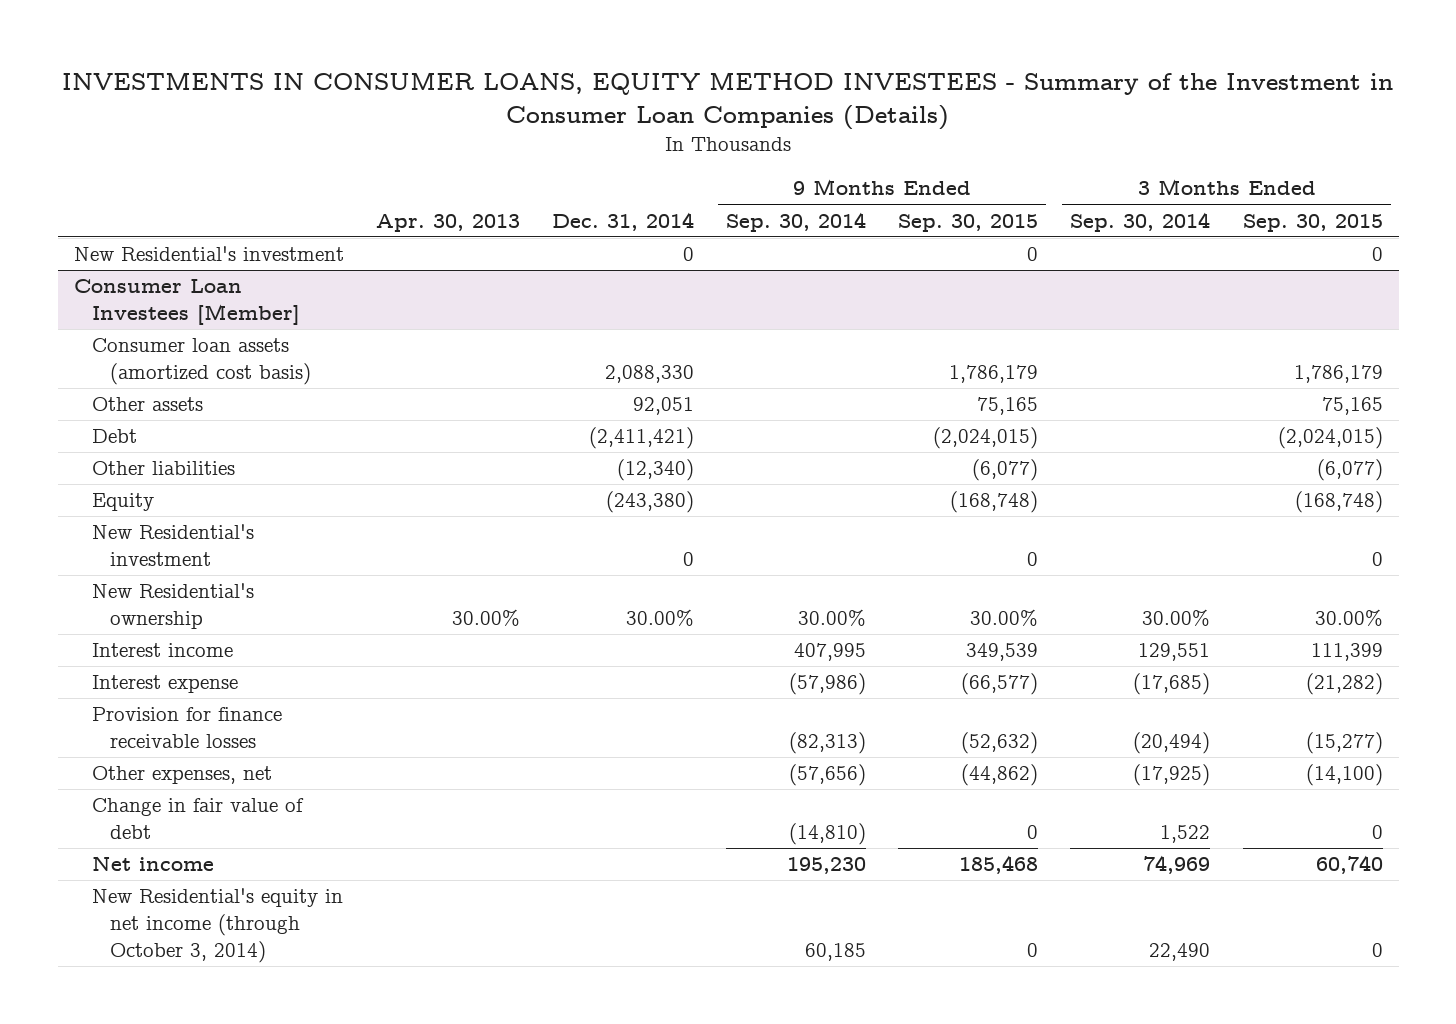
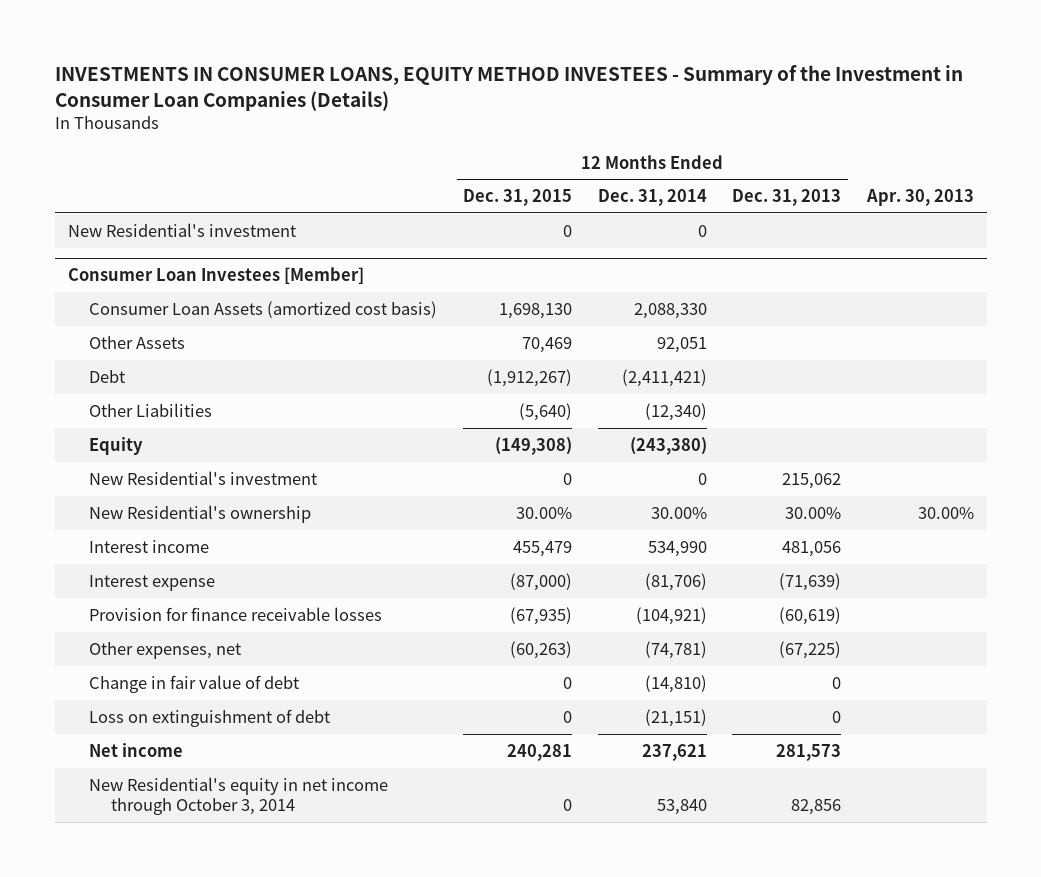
- | Apr. 30, 2013 | Dec. 31, 2014 | 9 Months Ended Sep. 30, 2014 | 9 Months Ended Sep. 30, 2015 | 3 Months Ended Sep. 30, 2014 | 3 Months Ended Sep. 30, 2015
+ | 12 Months Ended Dec. 31, 2015 | 12 Months Ended Dec. 31, 2014 | 12 Months Ended Dec. 31, 2013 | Apr. 30, 2013
@ Consumer Loan Investees [Member]
- Consumer loan assets (amortized cost basis) | | 2,088,330 | | 1,786,179 | | 1,786,179
- Other assets | | 92,051 | | 75,165 | | 75,165
+ Consumer Loan Assets (amortized cost basis) | 1,698,130 | 2,088,330 | |
+ Other Assets | 70,469 | 92,051 | |
- Other liabilities | | (12,340) | | (6,077) | | (6,077)
+ Other Liabilities | (5,640) | (12,340) | |
+ Loss on extinguishment of debt | 0 | (21,151) | 0 |
- New Residential's equity in net income (through October 3, 2014) | | | 60,185 | 0 | 22,490 | 0
+ New Residential's equity in net income through October 3, 2014 | 0 | 53,840 | 82,856 |

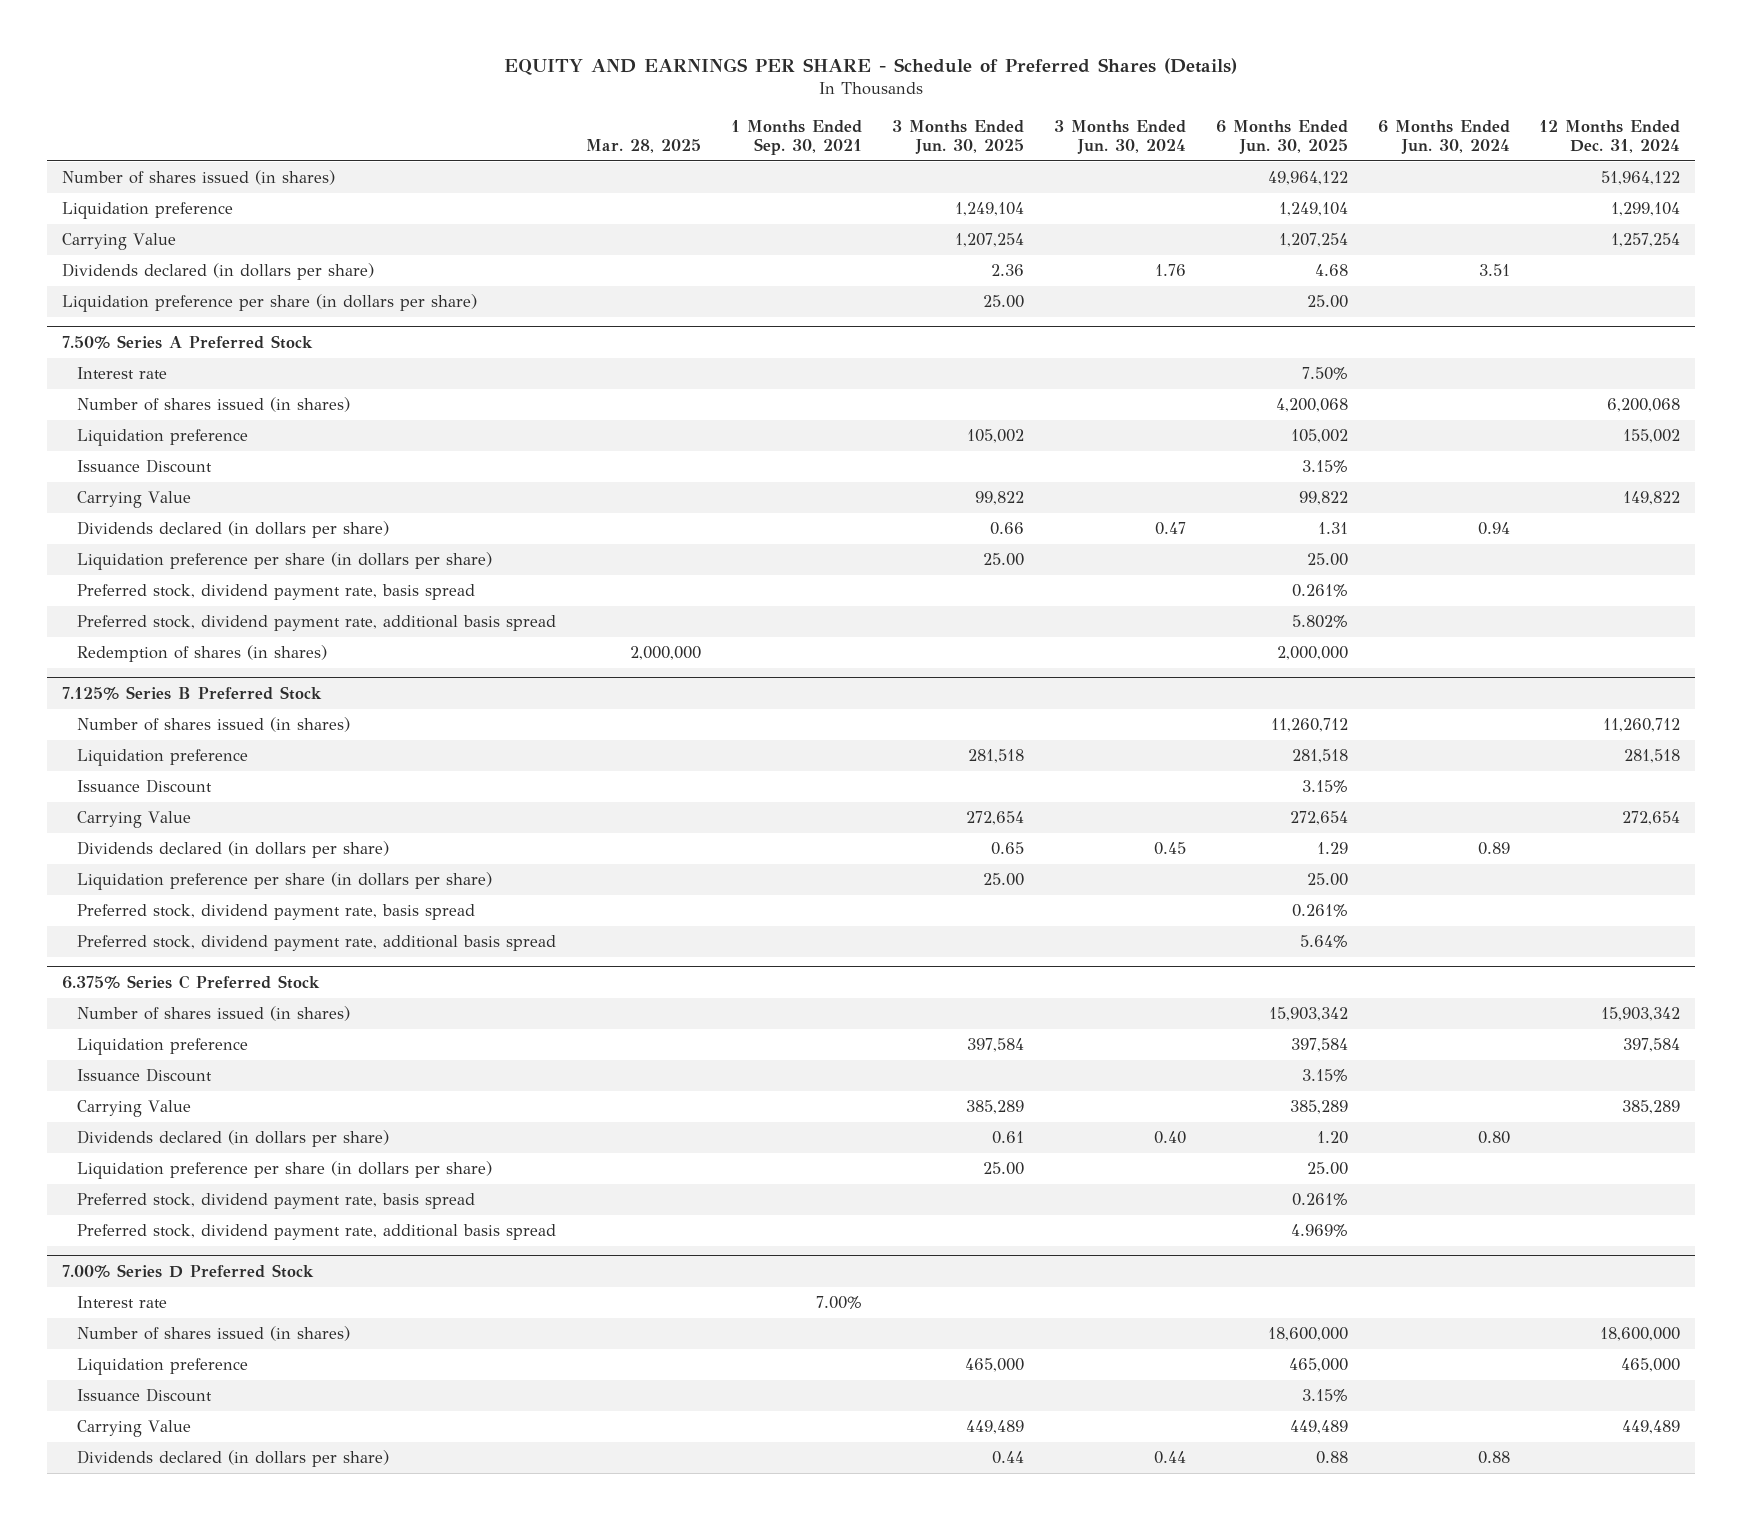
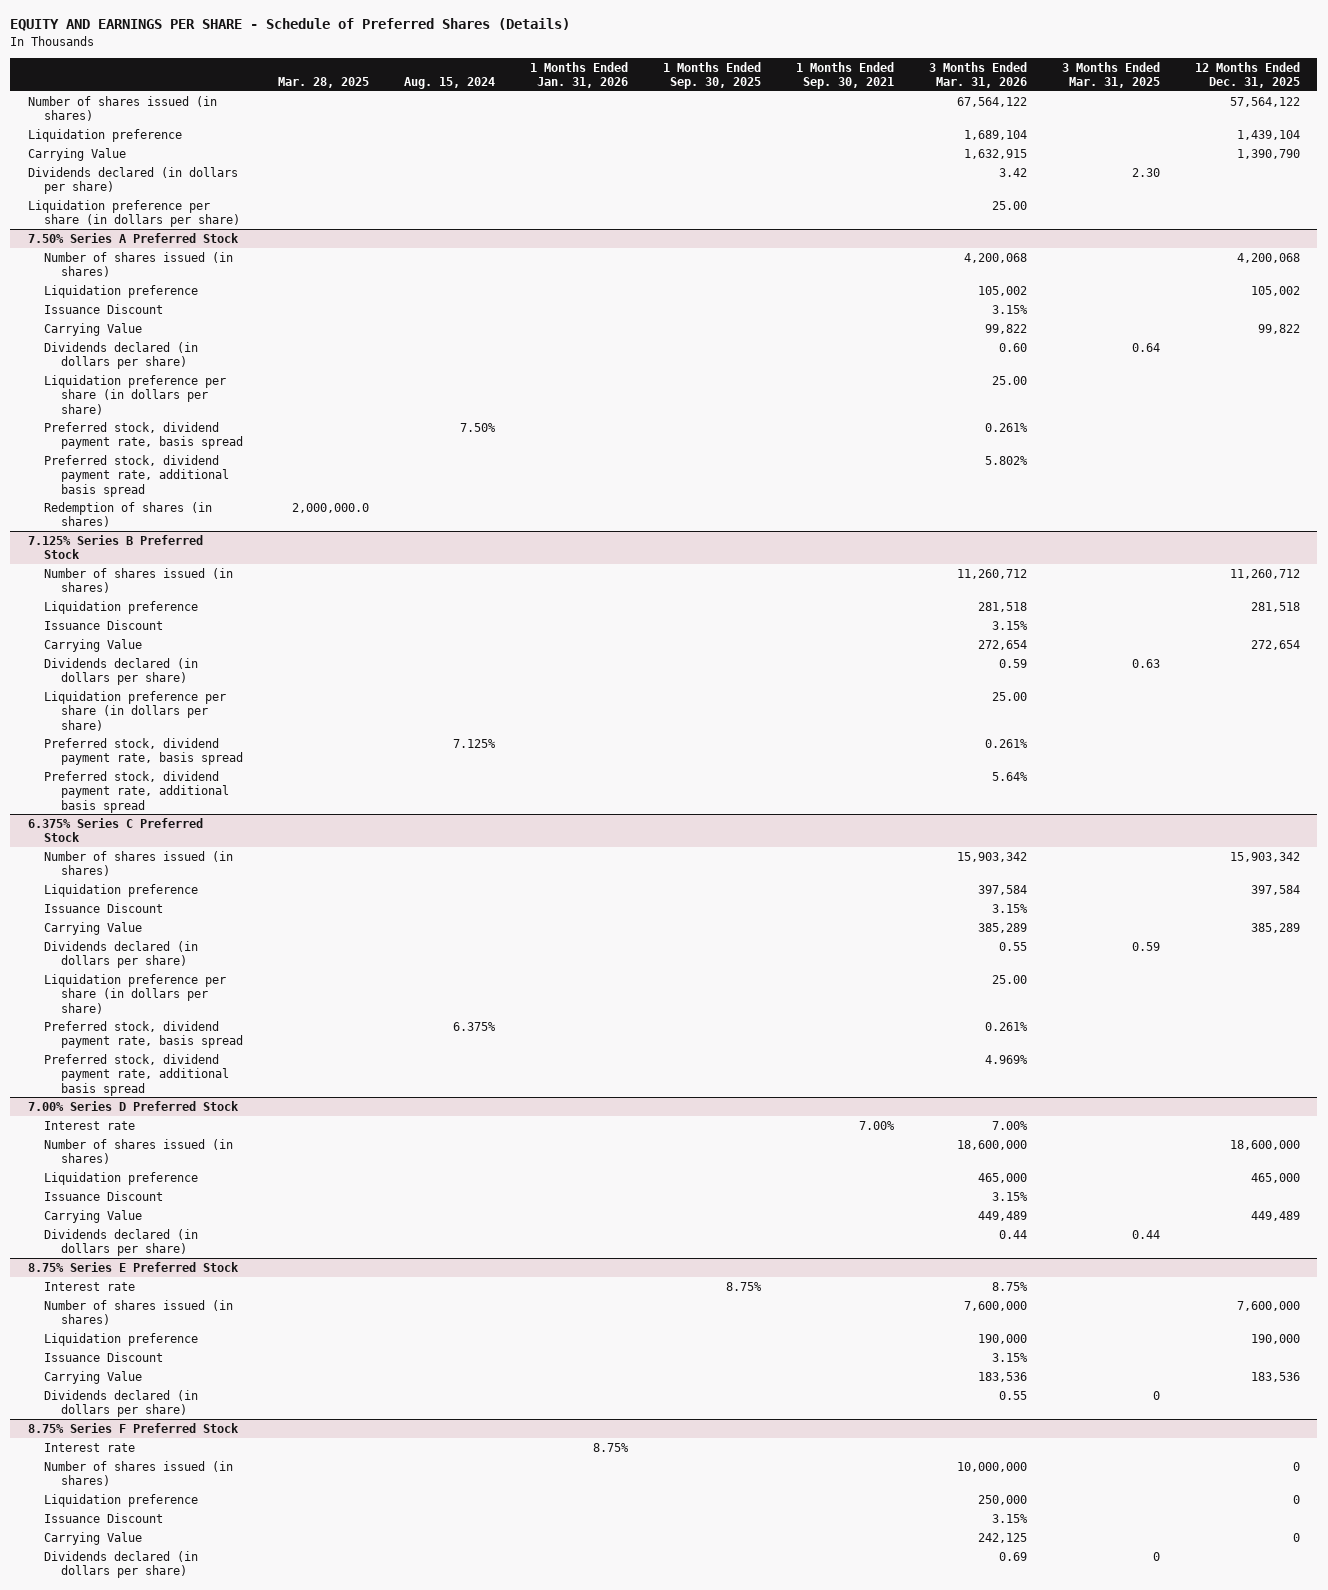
- | Mar. 28, 2025 | 1 Months Ended Sep. 30, 2021 | 3 Months Ended Jun. 30, 2025 | 3 Months Ended Jun. 30, 2024 | 6 Months Ended Jun. 30, 2025 | 6 Months Ended Jun. 30, 2024 | 12 Months Ended Dec. 31, 2024
+ | Mar. 28, 2025 | Aug. 15, 2024 | 1 Months Ended Jan. 31, 2026 | 1 Months Ended Sep. 30, 2025 | 1 Months Ended Sep. 30, 2021 | 3 Months Ended Mar. 31, 2026 | 3 Months Ended Mar. 31, 2025 | 12 Months Ended Dec. 31, 2025
@ 7.50% Series A Preferred Stock
- Interest rate | | | | | 7.50% | |
- Redemption of shares (in shares) | 2,000,000 | | | | 2,000,000 | |
+ Redemption of shares (in shares) | 2,000,000.0 | | | | | | |
+ 8.75% Series E Preferred Stock
+ Interest rate | | | | 8.75% | | 8.75% | |
+ Number of shares issued (in shares) | | | | | | 7,600,000 | | 7,600,000
+ Liquidation preference | | | | | | 190,000 | | 190,000
+ Issuance Discount | | | | | | 3.15% | |
+ Carrying Value | | | | | | 183,536 | | 183,536
+ Dividends declared (in dollars per share) | | | | | | 0.55 | 0 |
+ 8.75% Series F Preferred Stock
+ Interest rate | | | 8.75% | | | | |
+ Number of shares issued (in shares) | | | | | | 10,000,000 | | 0
+ Liquidation preference | | | | | | 250,000 | | 0
+ Issuance Discount | | | | | | 3.15% | |
+ Carrying Value | | | | | | 242,125 | | 0
+ Dividends declared (in dollars per share) | | | | | | 0.69 | 0 |

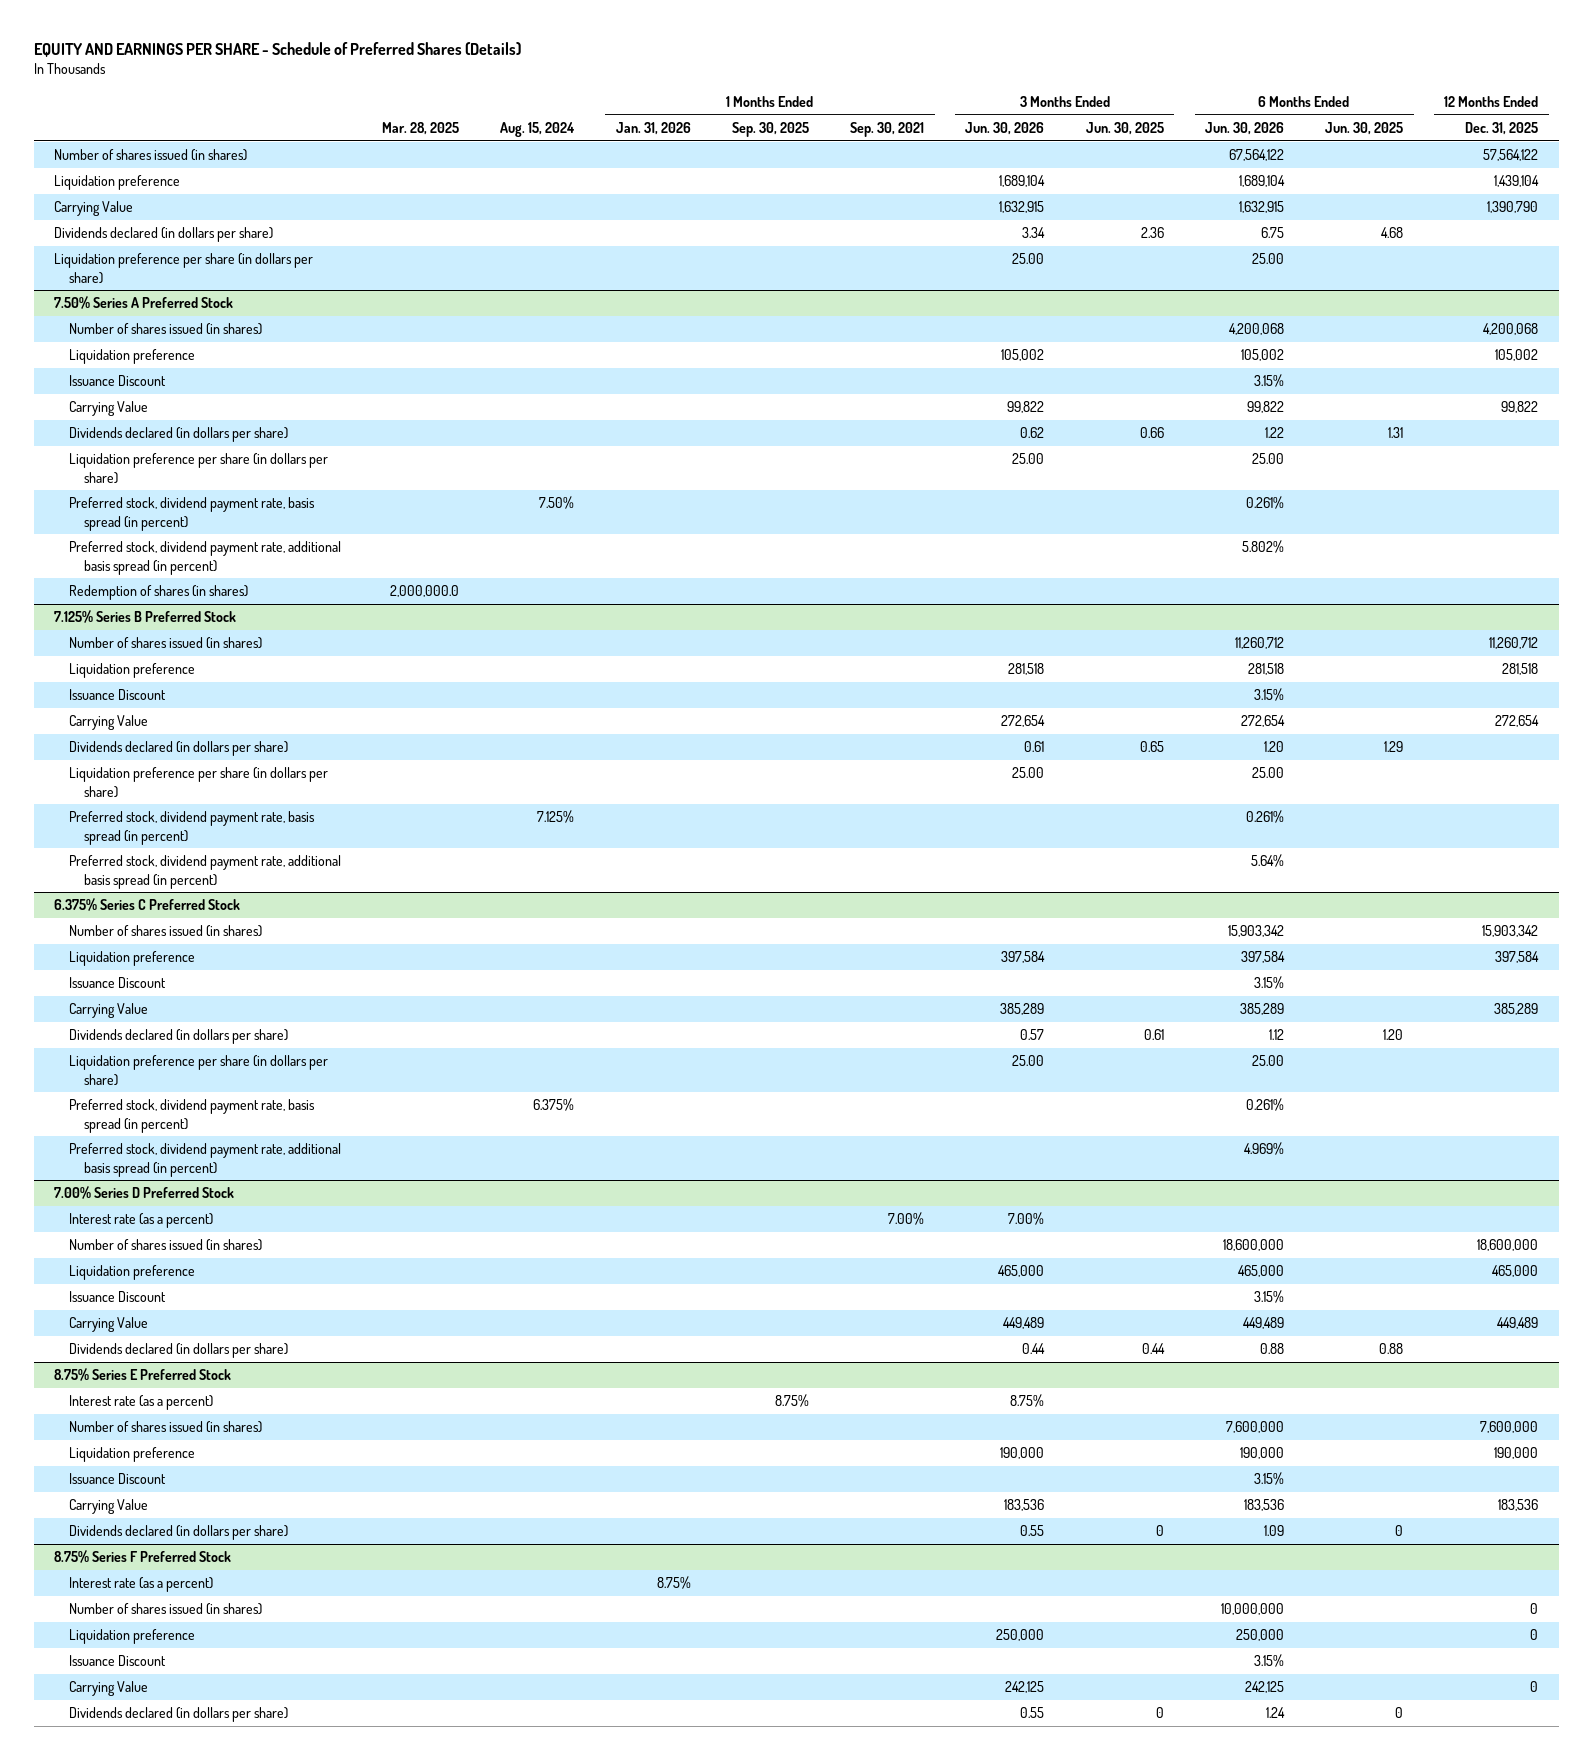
- | Mar. 28, 2025 | Aug. 15, 2024 | 1 Months Ended Jan. 31, 2026 | 1 Months Ended Sep. 30, 2025 | 1 Months Ended Sep. 30, 2021 | 3 Months Ended Mar. 31, 2026 | 3 Months Ended Mar. 31, 2025 | 12 Months Ended Dec. 31, 2025
+ | Mar. 28, 2025 | Aug. 15, 2024 | 1 Months Ended Jan. 31, 2026 | 1 Months Ended Sep. 30, 2025 | 1 Months Ended Sep. 30, 2021 | 3 Months Ended Jun. 30, 2026 | 3 Months Ended Jun. 30, 2025 | 6 Months Ended Jun. 30, 2026 | 6 Months Ended Jun. 30, 2025 | 12 Months Ended Dec. 31, 2025
@ 7.50% Series A Preferred Stock
- Preferred stock, dividend payment rate, basis spread | | 7.50% | | | | 0.261% | |
- Preferred stock, dividend payment rate, additional basis spread | | | | | | 5.802% | |
+ Preferred stock, dividend payment rate, basis spread (in percent) | | 7.50% | | | | | | 0.261% | |
+ Preferred stock, dividend payment rate, additional basis spread (in percent) | | | | | | | | 5.802% | |
@ 7.125% Series B Preferred Stock
- Preferred stock, dividend payment rate, basis spread | | 7.125% | | | | 0.261% | |
- Preferred stock, dividend payment rate, additional basis spread | | | | | | 5.64% | |
+ Preferred stock, dividend payment rate, basis spread (in percent) | | 7.125% | | | | | | 0.261% | |
+ Preferred stock, dividend payment rate, additional basis spread (in percent) | | | | | | | | 5.64% | |
@ 6.375% Series C Preferred Stock
- Preferred stock, dividend payment rate, basis spread | | 6.375% | | | | 0.261% | |
- Preferred stock, dividend payment rate, additional basis spread | | | | | | 4.969% | |
+ Preferred stock, dividend payment rate, basis spread (in percent) | | 6.375% | | | | | | 0.261% | |
+ Preferred stock, dividend payment rate, additional basis spread (in percent) | | | | | | | | 4.969% | |
@ 7.00% Series D Preferred Stock
- Interest rate | | | | | 7.00% | 7.00% | |
+ Interest rate (as a percent) | | | | | 7.00% | 7.00% | | | |
@ 8.75% Series E Preferred Stock
- Interest rate | | | | 8.75% | | 8.75% | |
+ Interest rate (as a percent) | | | | 8.75% | | 8.75% | | | |
@ 8.75% Series F Preferred Stock
- Interest rate | | | 8.75% | | | | |
+ Interest rate (as a percent) | | | 8.75% | | | | | | |

